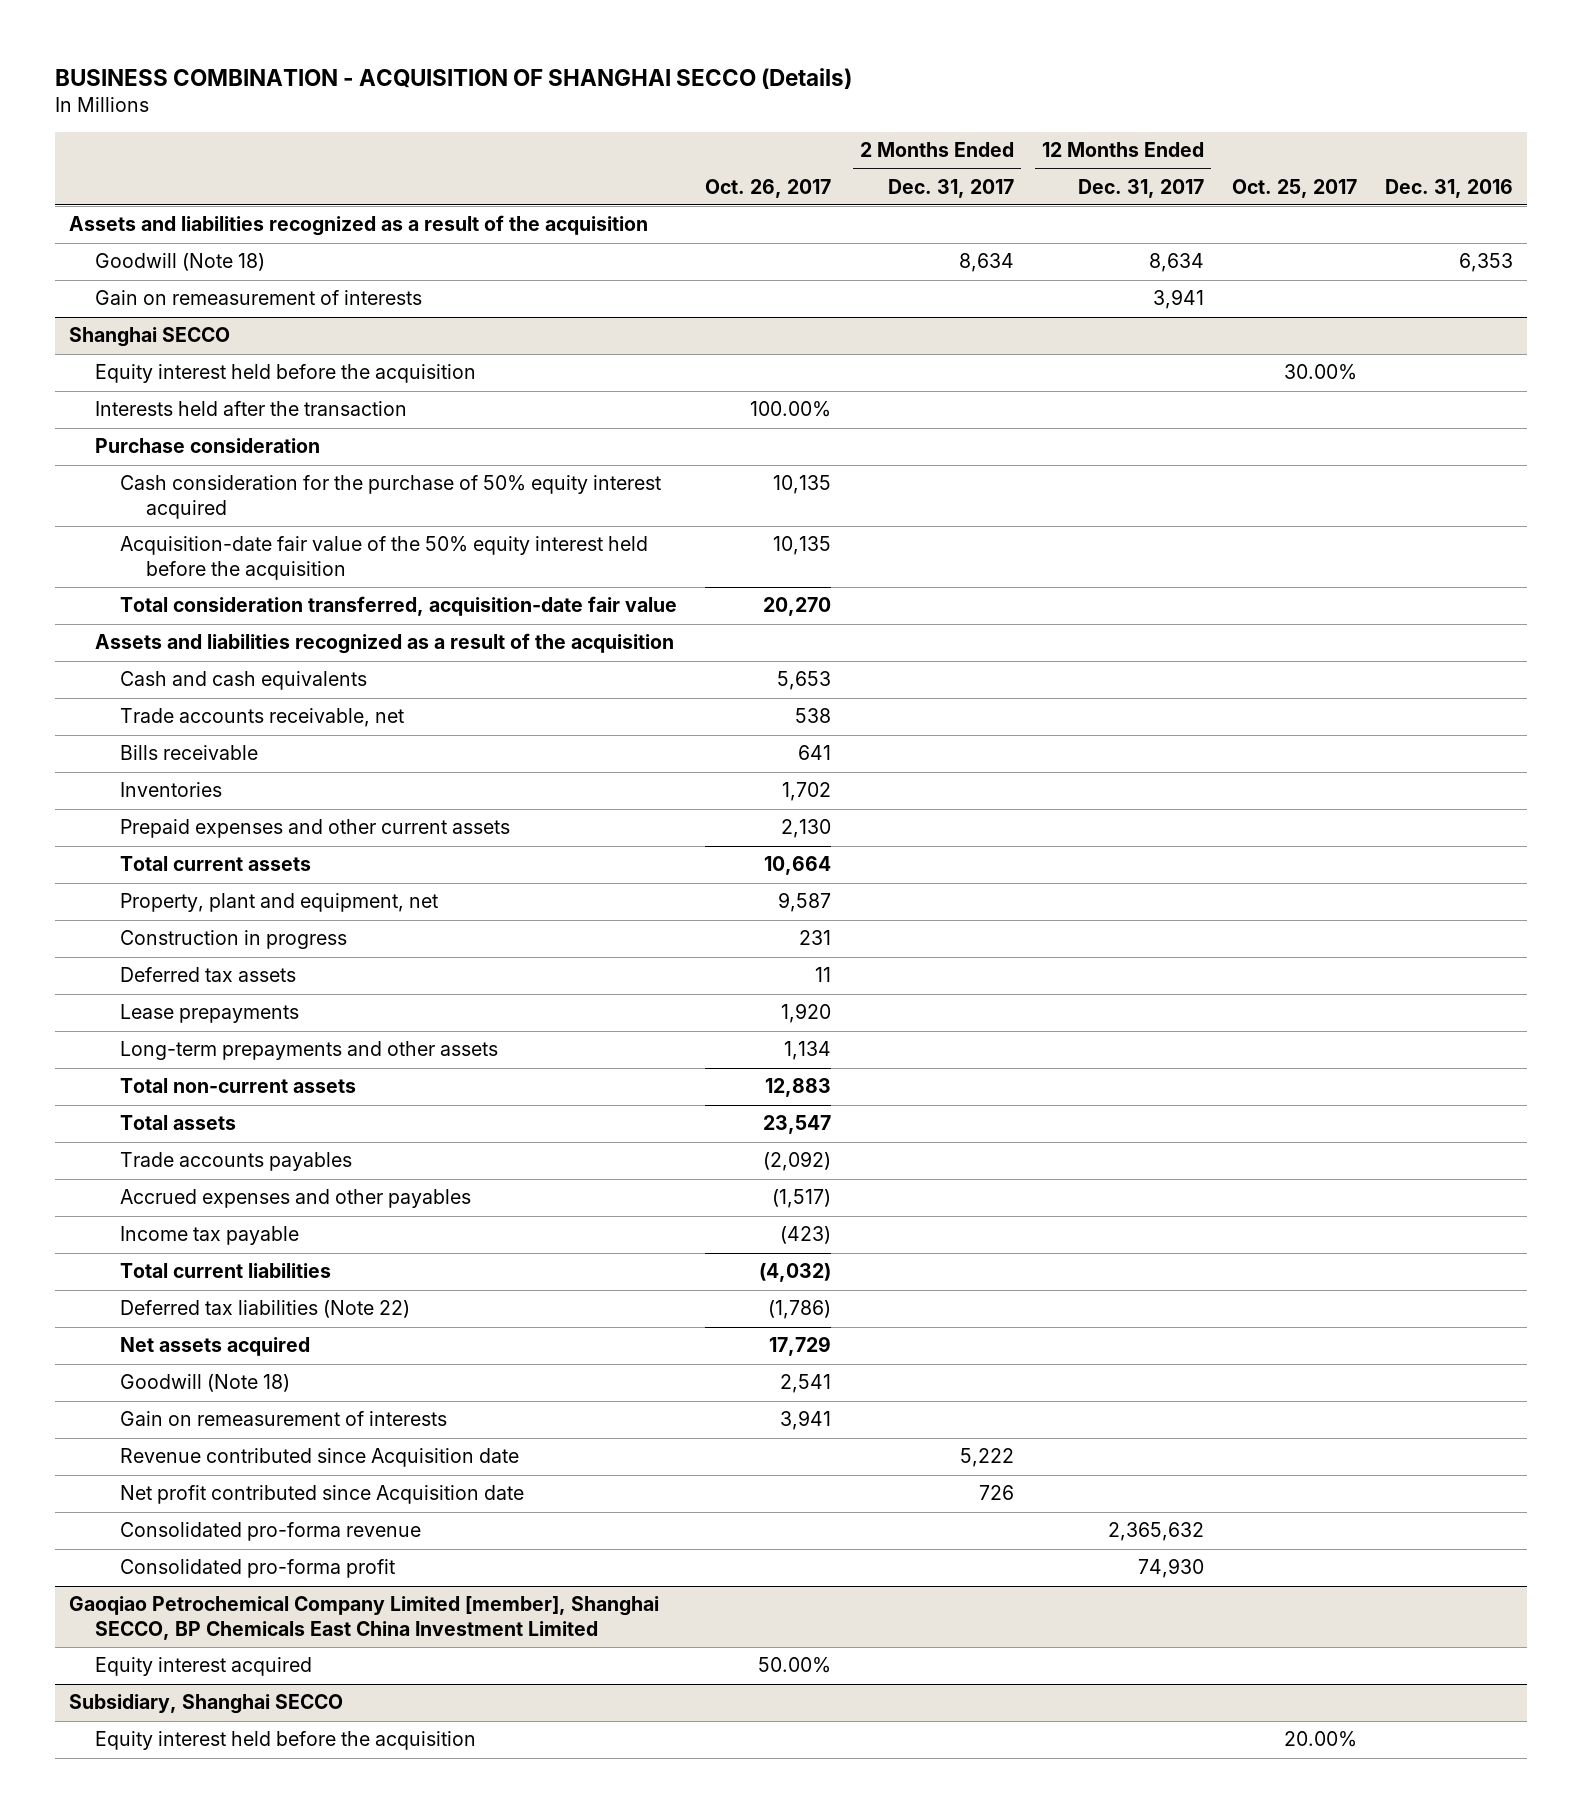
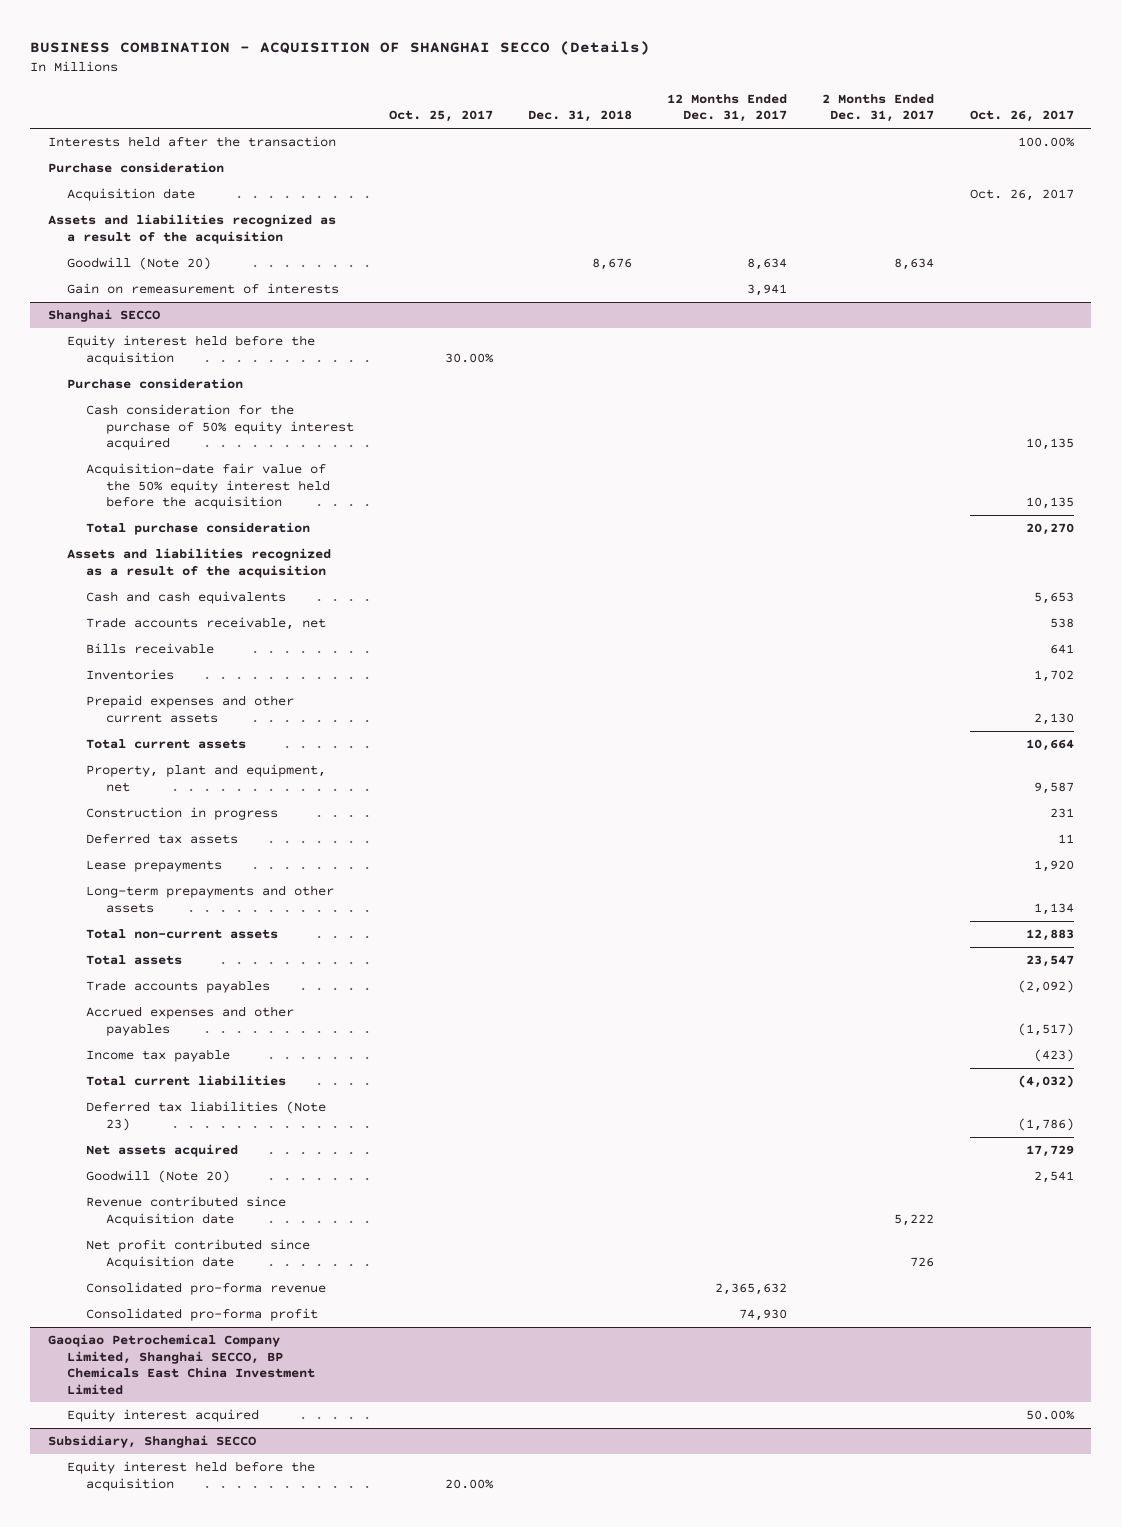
- | Oct. 26, 2017 | 2 Months Ended Dec. 31, 2017 | 12 Months Ended Dec. 31, 2017 | Oct. 25, 2017 | Dec. 31, 2016
+ | Oct. 25, 2017 | Dec. 31, 2018 | 12 Months Ended Dec. 31, 2017 | 2 Months Ended Dec. 31, 2017 | Oct. 26, 2017
+ Interests held after the transaction | | | | | 100.00%
+ Purchase consideration
+ Acquisition date | | | | | Oct. 26, 2017
- Goodwill (Note 18) | | 8,634 | 8,634 | | 6,353
+ Goodwill (Note 20) | | 8,676 | 8,634 | 8,634 |
@ Shanghai SECCO
- Interests held after the transaction | 100.00% | | | |
- Total consideration transferred, acquisition-date fair value | 20,270 | | | |
+ Total purchase consideration | | | | | 20,270
- Deferred tax liabilities (Note 22) | (1,786) | | | |
+ Deferred tax liabilities (Note 23) | | | | | (1,786)
- Goodwill (Note 18) | 2,541 | | | |
- Gain on remeasurement of interests | 3,941 | | | |
+ Goodwill (Note 20) | | | | | 2,541
- Gaoqiao Petrochemical Company Limited [member], Shanghai SECCO, BP Chemicals East China Investment Limited
+ Gaoqiao Petrochemical Company Limited, Shanghai SECCO, BP Chemicals East China Investment Limited

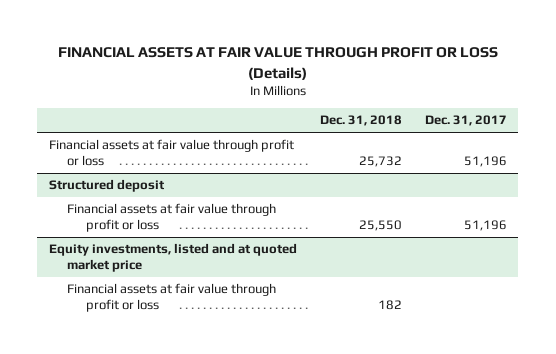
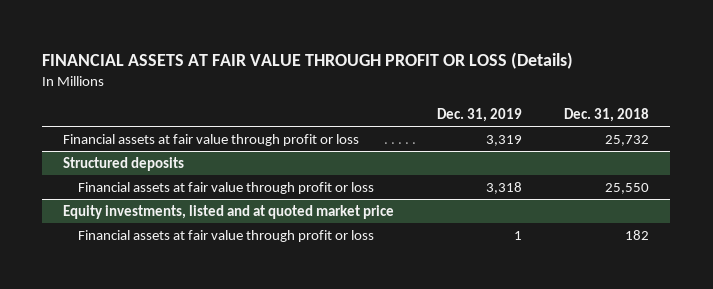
- | Dec. 31, 2018 | Dec. 31, 2017
+ | Dec. 31, 2019 | Dec. 31, 2018
- Structured deposit
+ Structured deposits

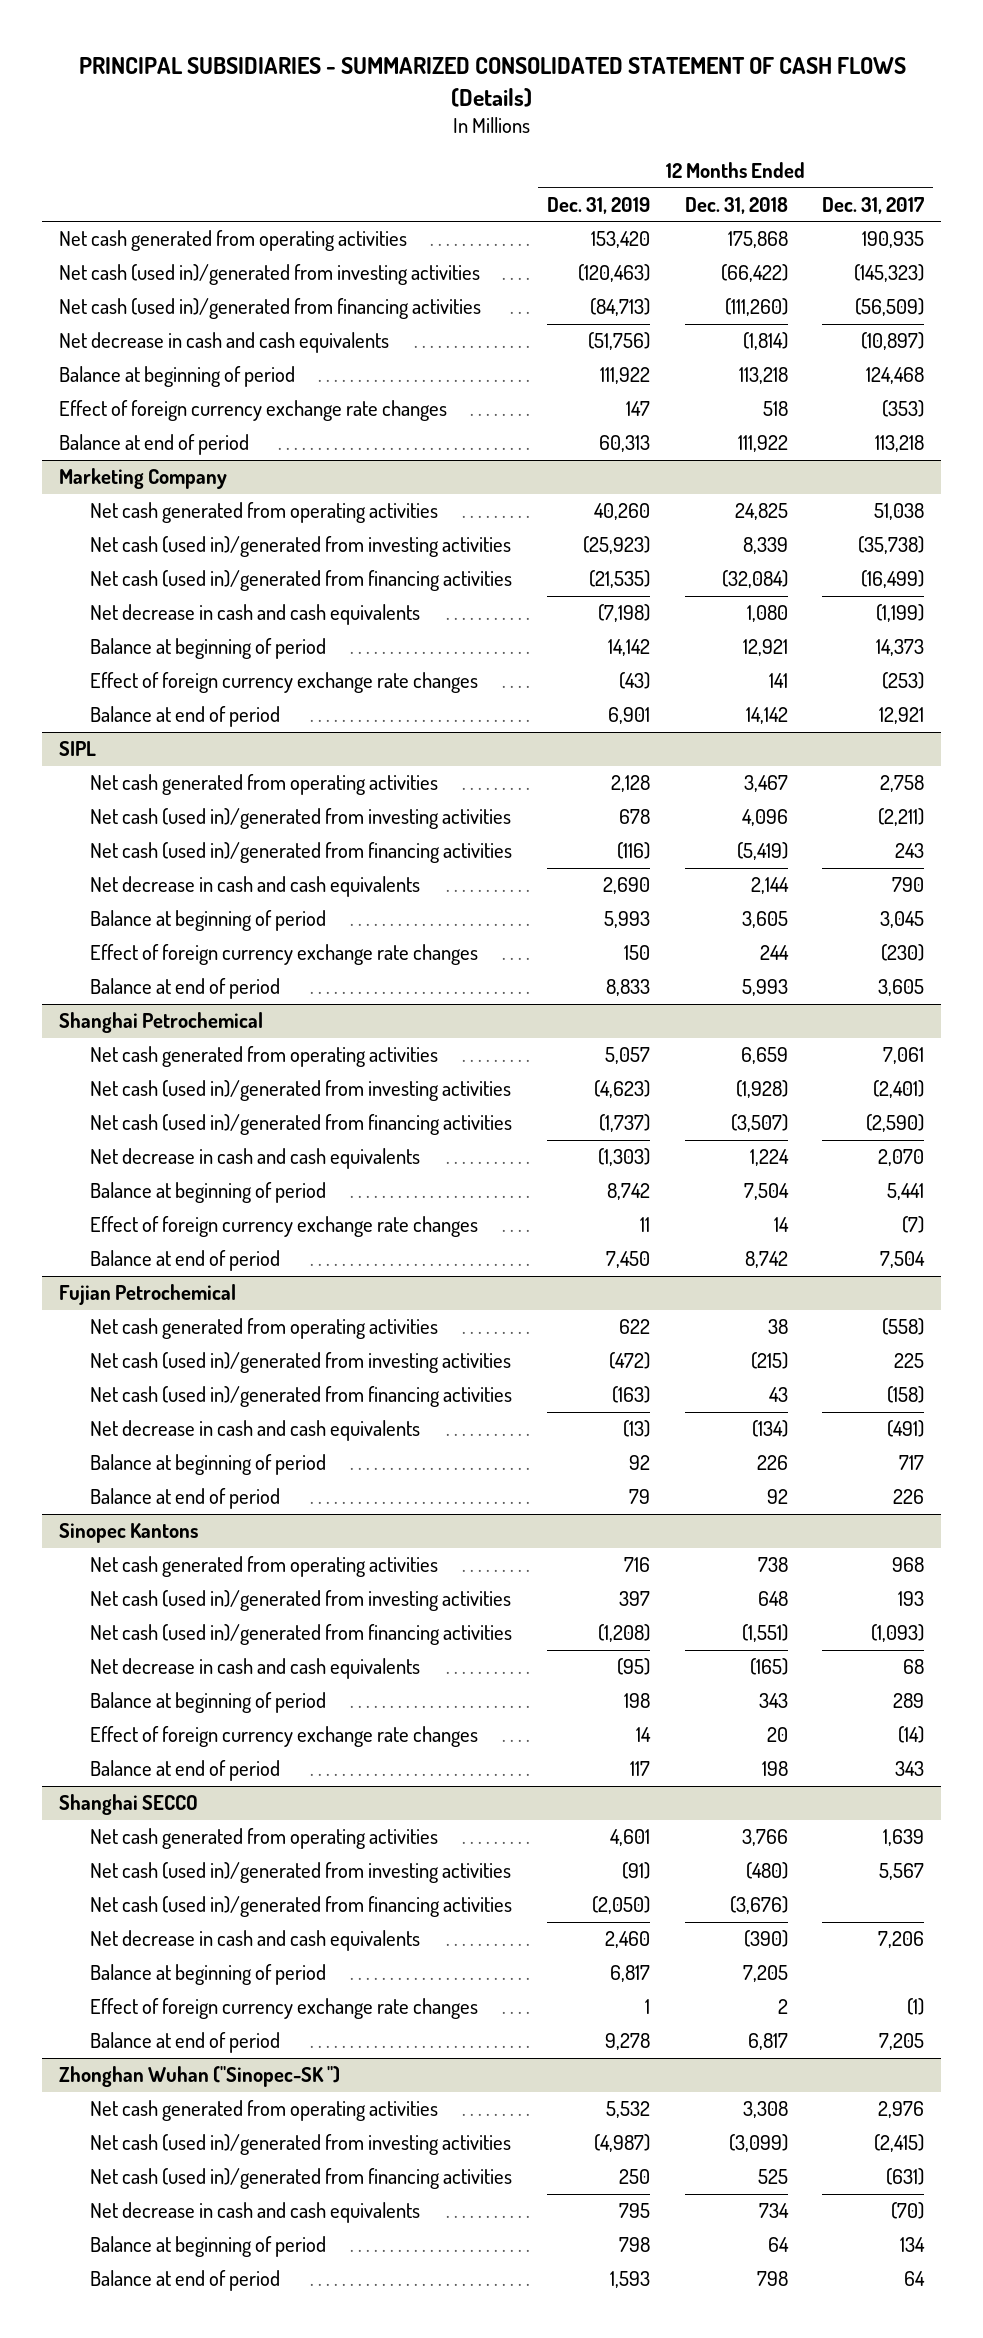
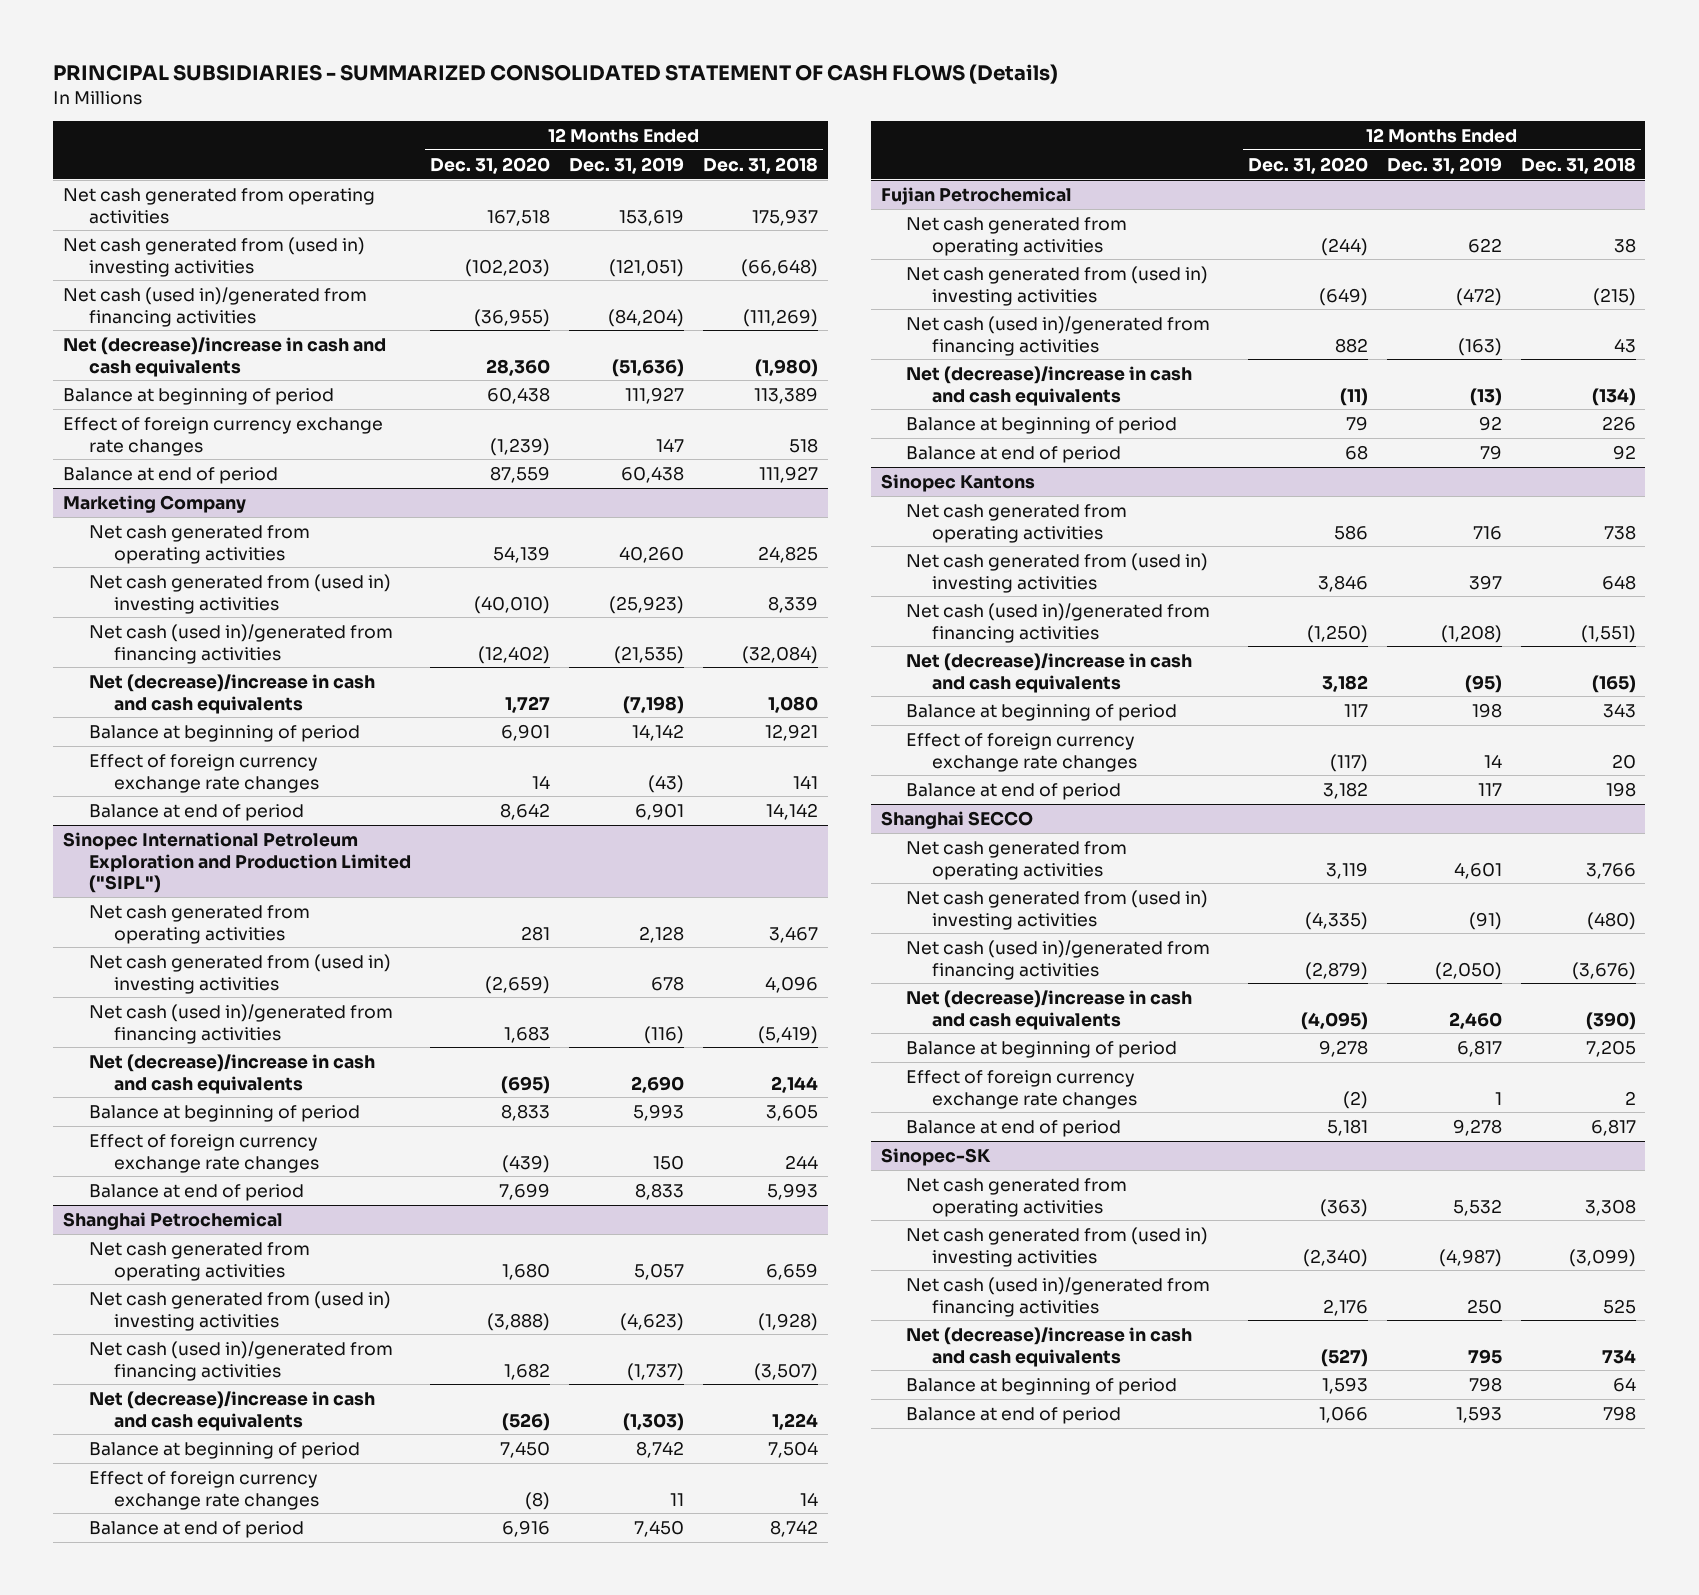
- | 12 Months Ended Dec. 31, 2019 | 12 Months Ended Dec. 31, 2018 | 12 Months Ended Dec. 31, 2017
+ | 12 Months Ended Dec. 31, 2020 | 12 Months Ended Dec. 31, 2019 | 12 Months Ended Dec. 31, 2018
- Net cash generated from operating activities | 153,420 | 175,868 | 190,935
- Net cash (used in)/generated from investing activities | (120,463) | (66,422) | (145,323)
- Net cash (used in)/generated from financing activities | (84,713) | (111,260) | (56,509)
- Net decrease in cash and cash equivalents | (51,756) | (1,814) | (10,897)
- Balance at beginning of period | 111,922 | 113,218 | 124,468
+ Net cash generated from operating activities | 167,518 | 153,619 | 175,937
+ Net cash generated from (used in) investing activities | (102,203) | (121,051) | (66,648)
+ Net cash (used in)/generated from financing activities | (36,955) | (84,204) | (111,269)
+ Net (decrease)/increase in cash and cash equivalents | 28,360 | (51,636) | (1,980)
+ Balance at beginning of period | 60,438 | 111,927 | 113,389
- Balance at end of period | 60,313 | 111,922 | 113,218
+ Balance at end of period | 87,559 | 60,438 | 111,927
@ Marketing Company
- Net cash (used in)/generated from investing activities | (25,923) | 8,339 | (35,738)
+ Net cash generated from (used in) investing activities | (40,010) | (25,923) | 8,339
- Net decrease in cash and cash equivalents | (7,198) | 1,080 | (1,199)
+ Net (decrease)/increase in cash and cash equivalents | 1,727 | (7,198) | 1,080
- SIPL
+ Sinopec International Petroleum Exploration and Production Limited ("SIPL")
- Net cash (used in)/generated from investing activities | 678 | 4,096 | (2,211)
+ Net cash generated from (used in) investing activities | (2,659) | 678 | 4,096
- Net decrease in cash and cash equivalents | 2,690 | 2,144 | 790
+ Net (decrease)/increase in cash and cash equivalents | (695) | 2,690 | 2,144
@ Shanghai Petrochemical
- Net cash (used in)/generated from investing activities | (4,623) | (1,928) | (2,401)
+ Net cash generated from (used in) investing activities | (3,888) | (4,623) | (1,928)
- Net decrease in cash and cash equivalents | (1,303) | 1,224 | 2,070
+ Net (decrease)/increase in cash and cash equivalents | (526) | (1,303) | 1,224
@ Fujian Petrochemical
- Net cash (used in)/generated from investing activities | (472) | (215) | 225
+ Net cash generated from (used in) investing activities | (649) | (472) | (215)
- Net decrease in cash and cash equivalents | (13) | (134) | (491)
+ Net (decrease)/increase in cash and cash equivalents | (11) | (13) | (134)
@ Sinopec Kantons
- Net cash (used in)/generated from investing activities | 397 | 648 | 193
+ Net cash generated from (used in) investing activities | 3,846 | 397 | 648
- Net decrease in cash and cash equivalents | (95) | (165) | 68
+ Net (decrease)/increase in cash and cash equivalents | 3,182 | (95) | (165)
@ Shanghai SECCO
- Net cash (used in)/generated from investing activities | (91) | (480) | 5,567
+ Net cash generated from (used in) investing activities | (4,335) | (91) | (480)
- Net decrease in cash and cash equivalents | 2,460 | (390) | 7,206
+ Net (decrease)/increase in cash and cash equivalents | (4,095) | 2,460 | (390)
- Zhonghan Wuhan ("Sinopec-SK ")
+ Sinopec-SK
- Net cash (used in)/generated from investing activities | (4,987) | (3,099) | (2,415)
+ Net cash generated from (used in) investing activities | (2,340) | (4,987) | (3,099)
- Net decrease in cash and cash equivalents | 795 | 734 | (70)
+ Net (decrease)/increase in cash and cash equivalents | (527) | 795 | 734

